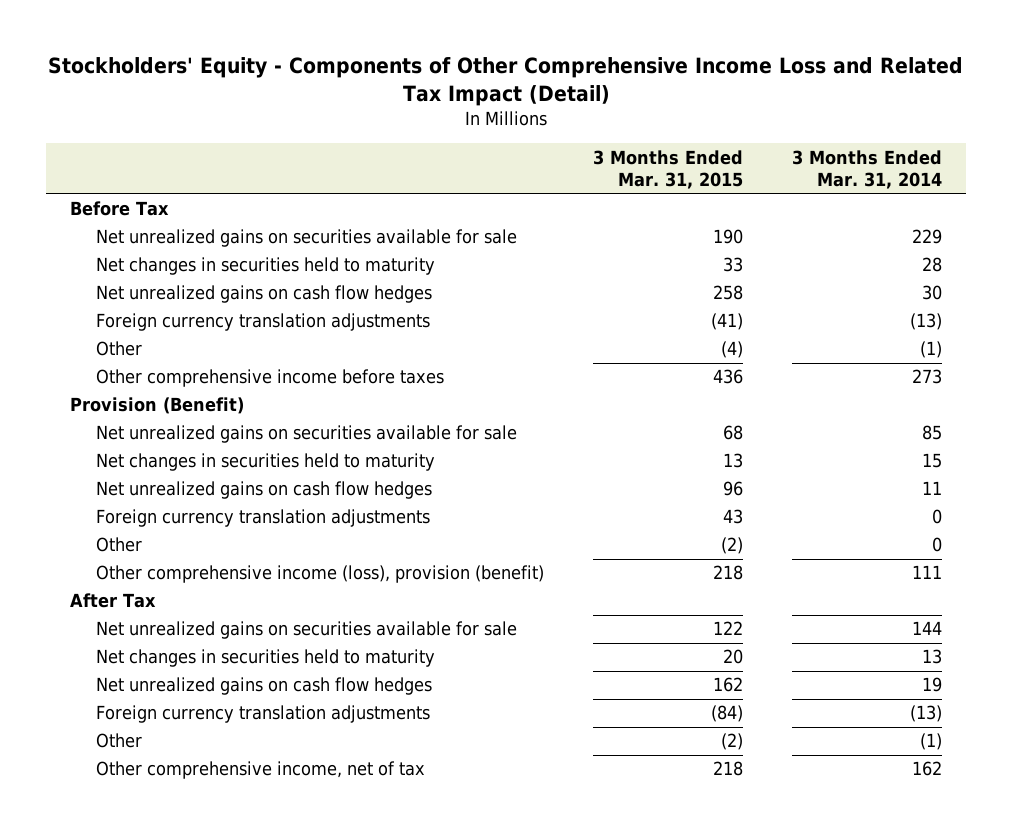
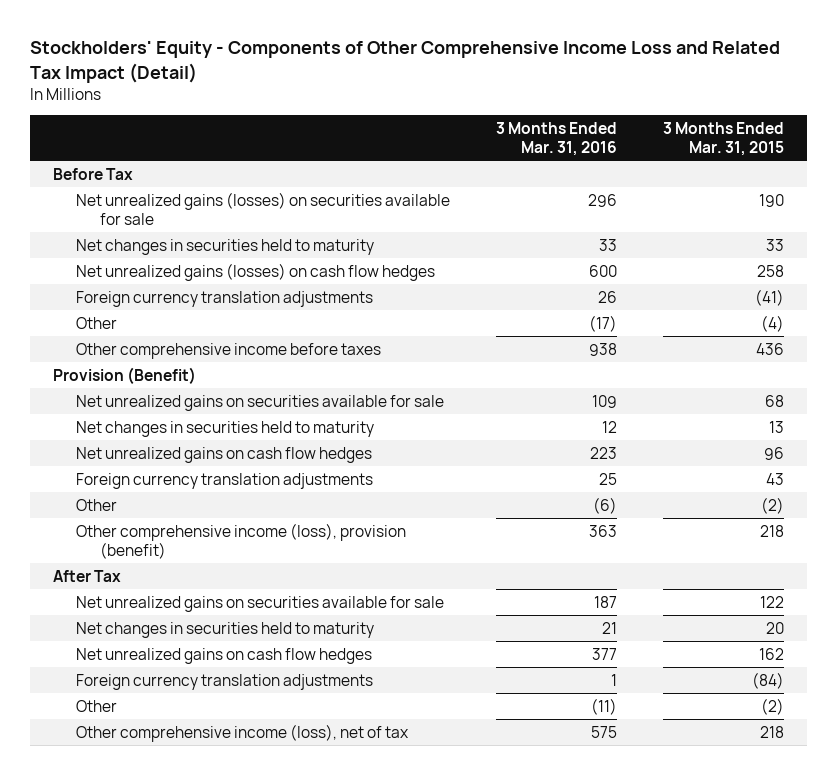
- | 3 Months Ended Mar. 31, 2015 | 3 Months Ended Mar. 31, 2014
+ | 3 Months Ended Mar. 31, 2016 | 3 Months Ended Mar. 31, 2015
- Net unrealized gains on securities available for sale | 190 | 229
+ Net unrealized gains (losses) on securities available for sale | 296 | 190
- Net unrealized gains on cash flow hedges | 258 | 30
+ Net unrealized gains (losses) on cash flow hedges | 600 | 258
- Other comprehensive income, net of tax | 218 | 162
+ Other comprehensive income (loss), net of tax | 575 | 218

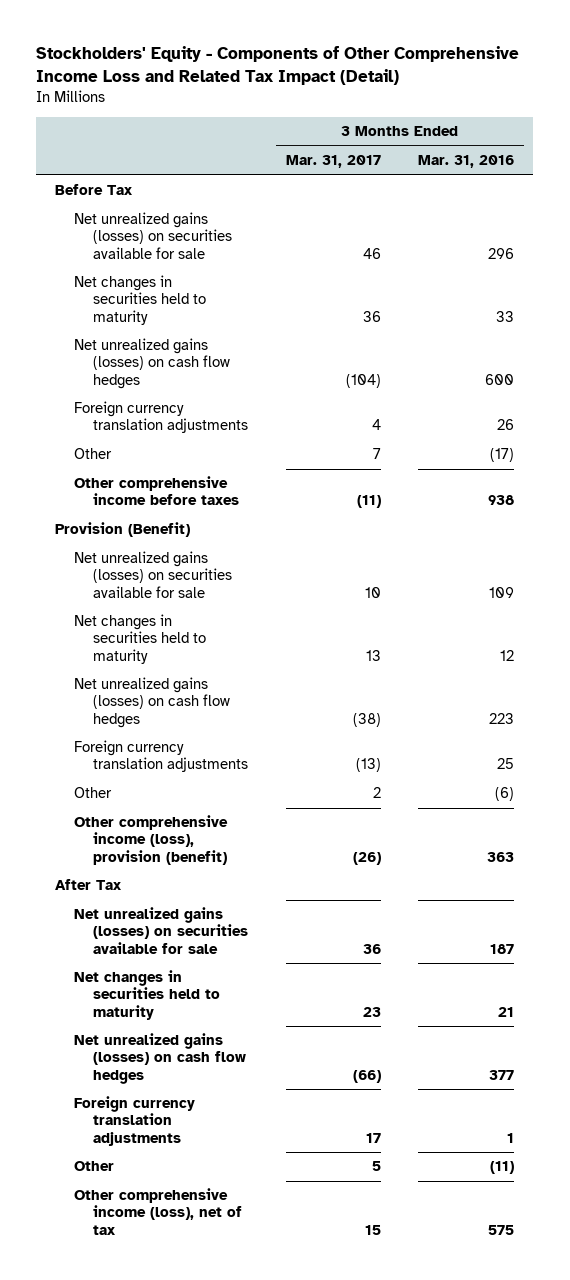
- | 3 Months Ended Mar. 31, 2016 | 3 Months Ended Mar. 31, 2015
+ | 3 Months Ended Mar. 31, 2017 | 3 Months Ended Mar. 31, 2016
- Net unrealized gains on securities available for sale | 109 | 68
+ Net unrealized gains (losses) on securities available for sale | 10 | 109
- Net unrealized gains on cash flow hedges | 223 | 96
+ Net unrealized gains (losses) on cash flow hedges | (38) | 223
- Net unrealized gains on securities available for sale | 187 | 122
+ Net unrealized gains (losses) on securities available for sale | 36 | 187
- Net unrealized gains on cash flow hedges | 377 | 162
+ Net unrealized gains (losses) on cash flow hedges | (66) | 377

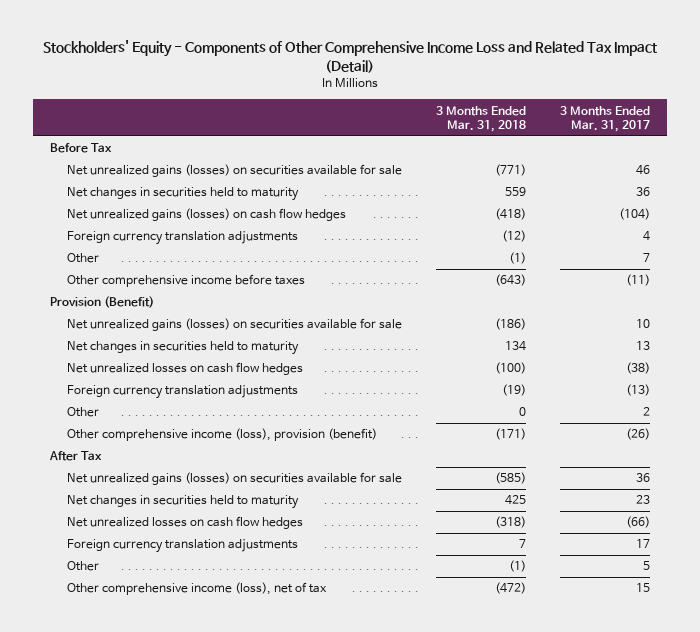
- | 3 Months Ended Mar. 31, 2017 | 3 Months Ended Mar. 31, 2016
+ | 3 Months Ended Mar. 31, 2018 | 3 Months Ended Mar. 31, 2017
- Net unrealized gains (losses) on cash flow hedges | (38) | 223
+ Net unrealized losses on cash flow hedges | (100) | (38)
- Net unrealized gains (losses) on cash flow hedges | (66) | 377
+ Net unrealized losses on cash flow hedges | (318) | (66)

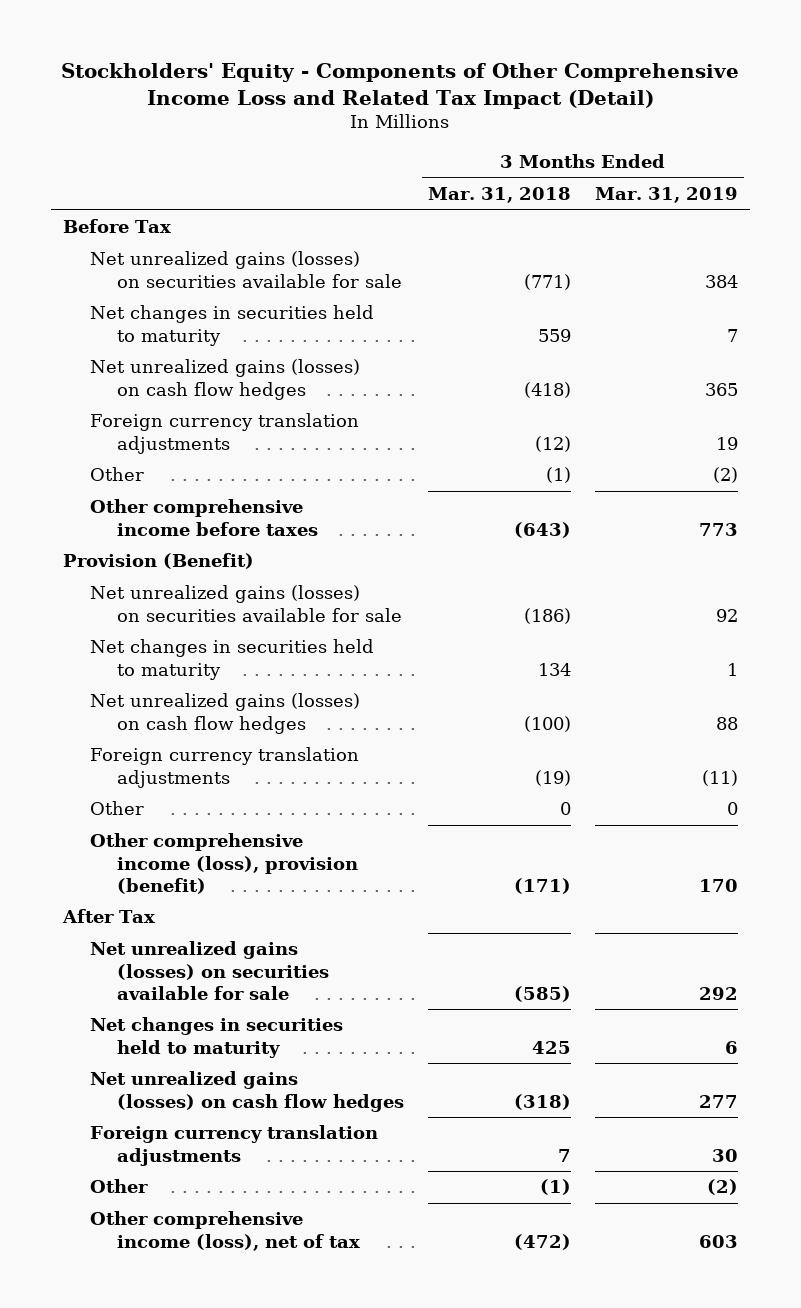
- | 3 Months Ended Mar. 31, 2018 | 3 Months Ended Mar. 31, 2017
+ | 3 Months Ended Mar. 31, 2018 | 3 Months Ended Mar. 31, 2019
- Net unrealized losses on cash flow hedges | (100) | (38)
+ Net unrealized gains (losses) on cash flow hedges | (100) | 88
- Net unrealized losses on cash flow hedges | (318) | (66)
+ Net unrealized gains (losses) on cash flow hedges | (318) | 277

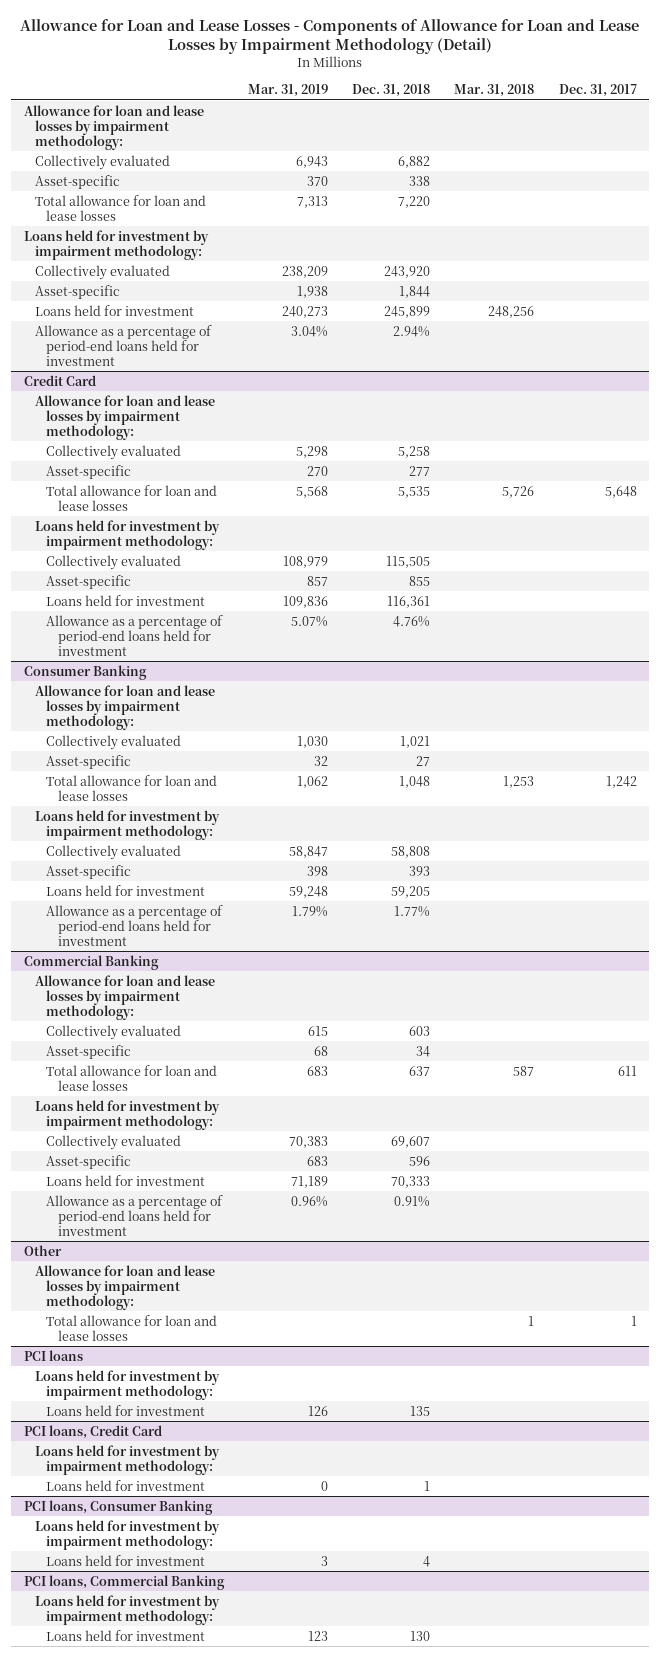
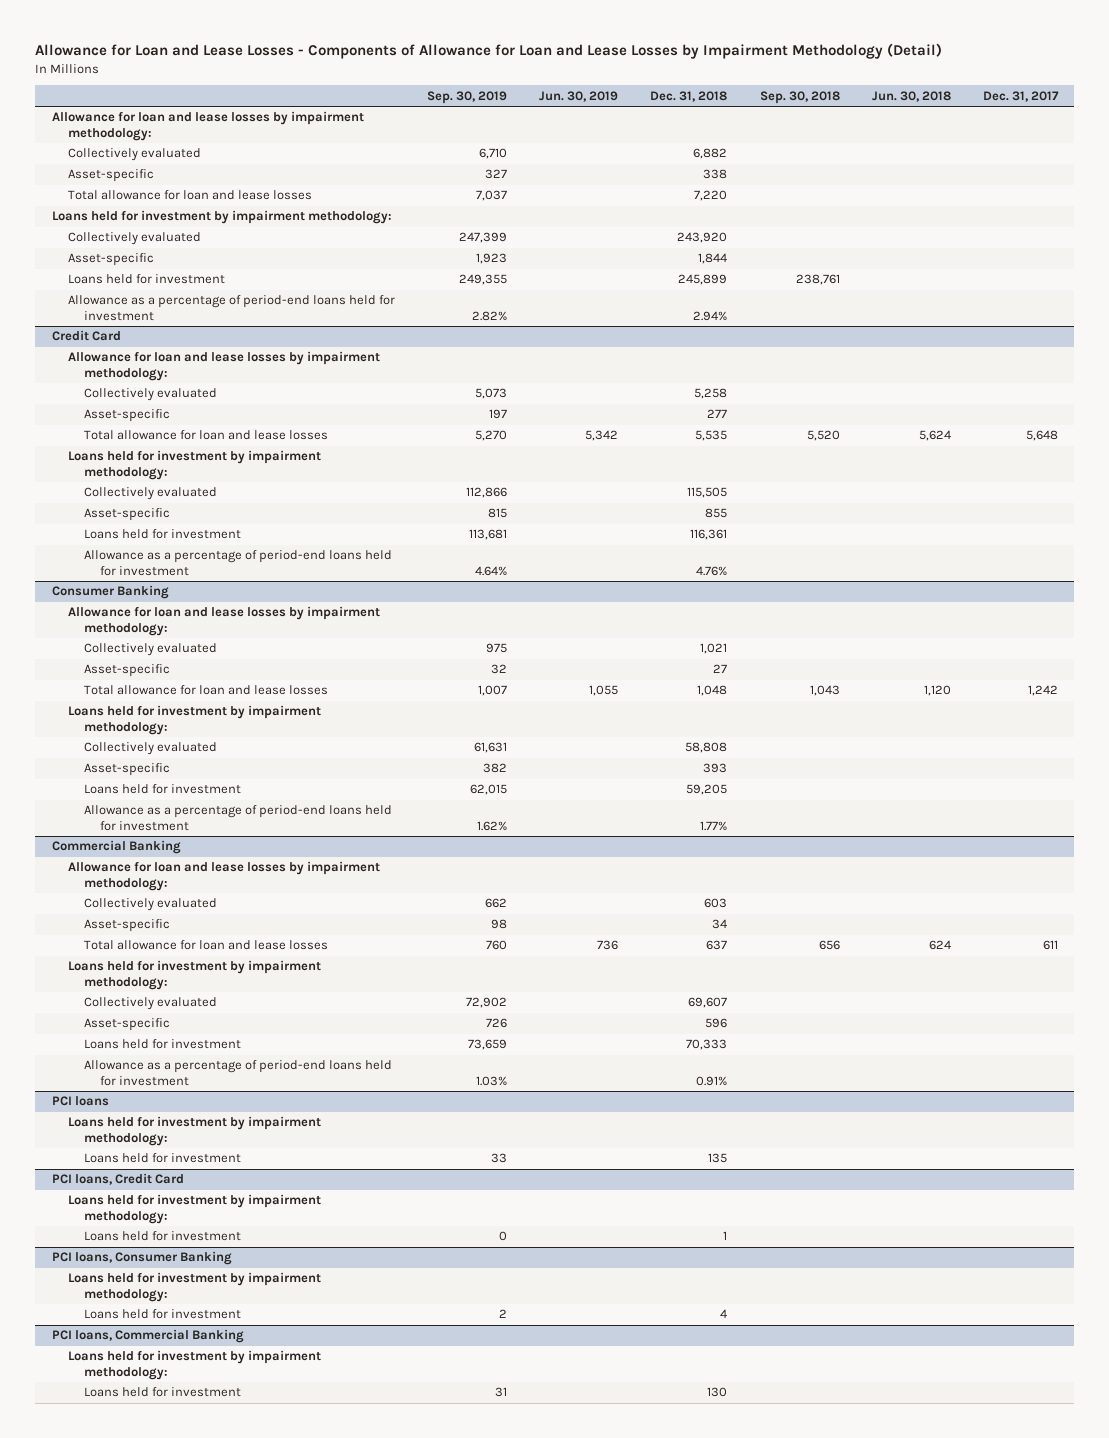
- | Mar. 31, 2019 | Dec. 31, 2018 | Mar. 31, 2018 | Dec. 31, 2017
+ | Sep. 30, 2019 | Jun. 30, 2019 | Dec. 31, 2018 | Sep. 30, 2018 | Jun. 30, 2018 | Dec. 31, 2017
- Other
- Allowance for loan and lease losses by impairment methodology:
- Total allowance for loan and lease losses | | | 1 | 1

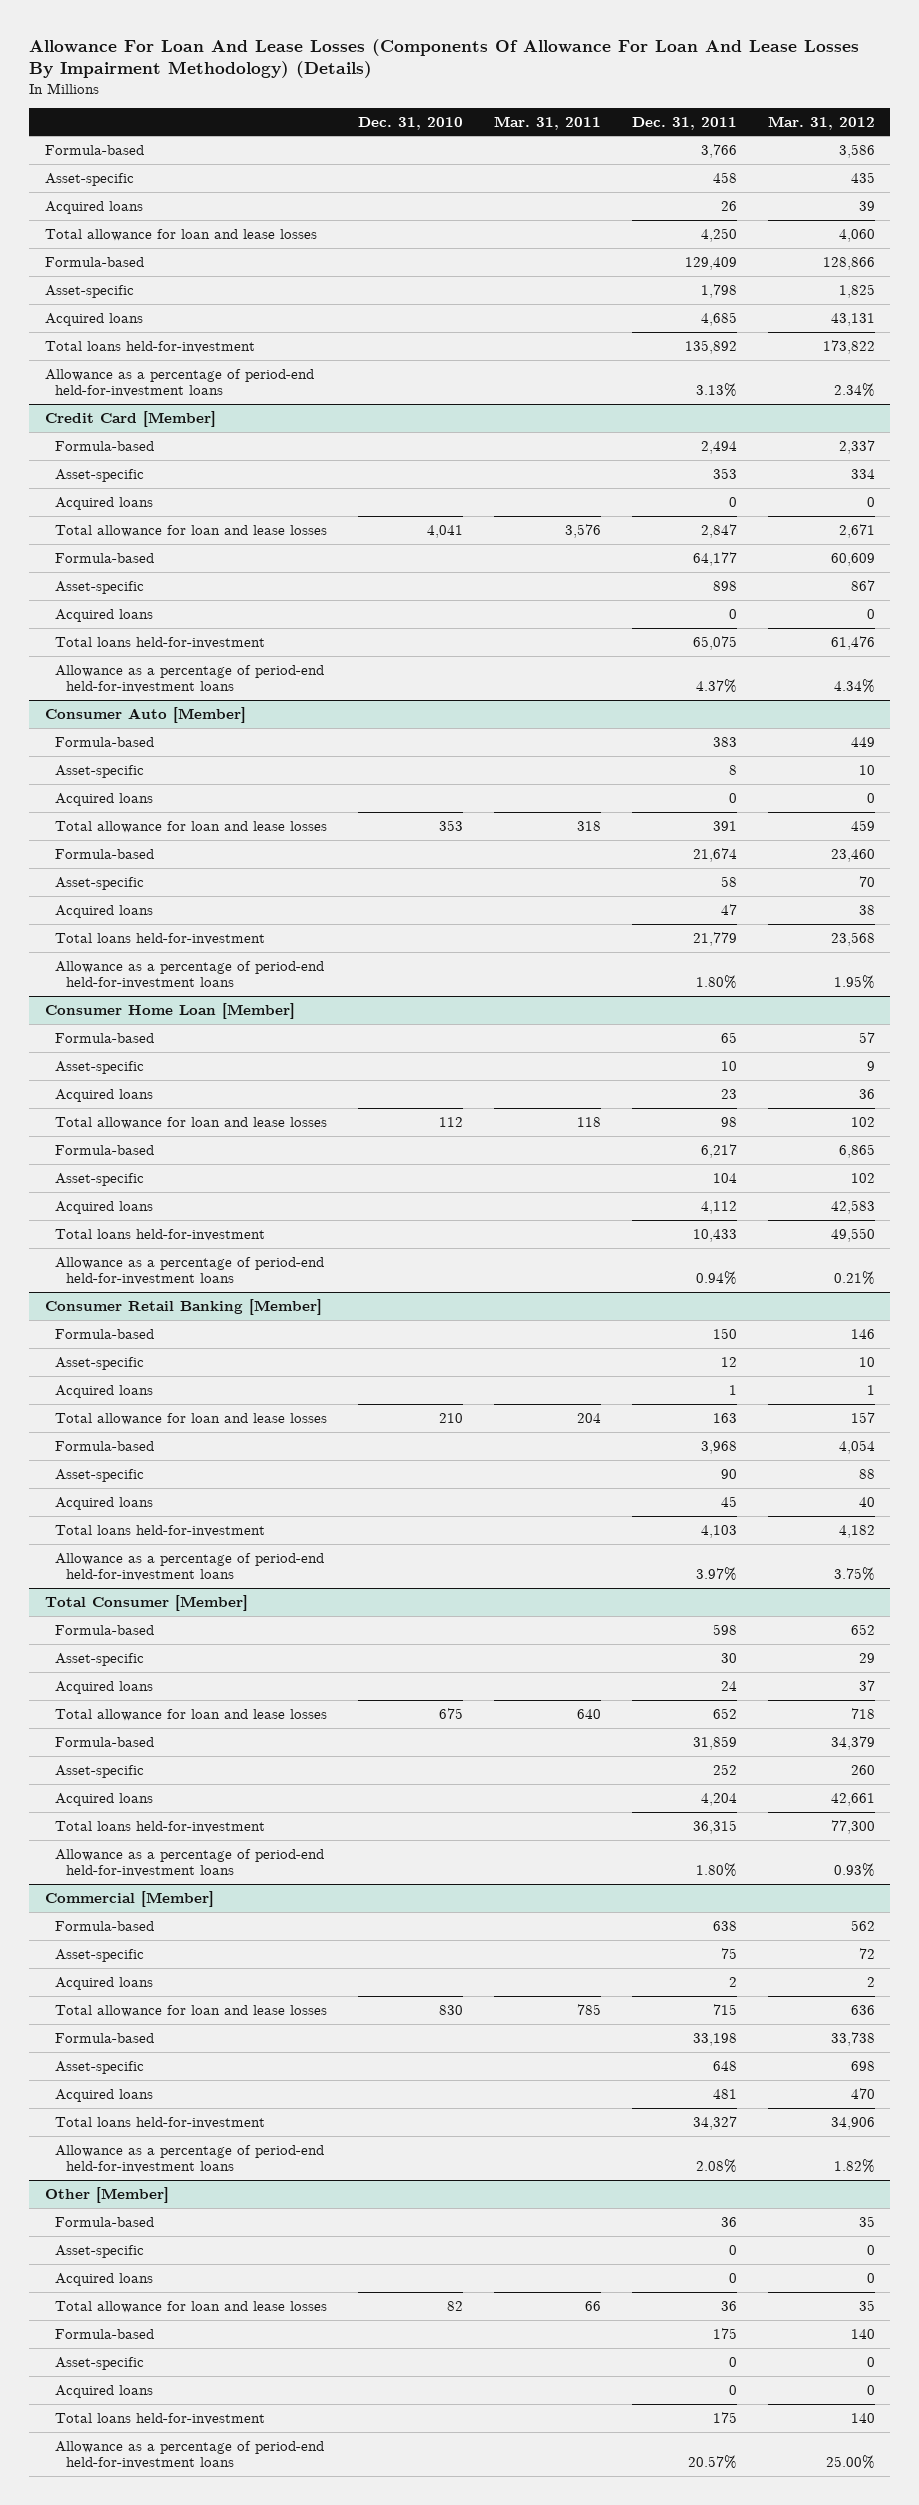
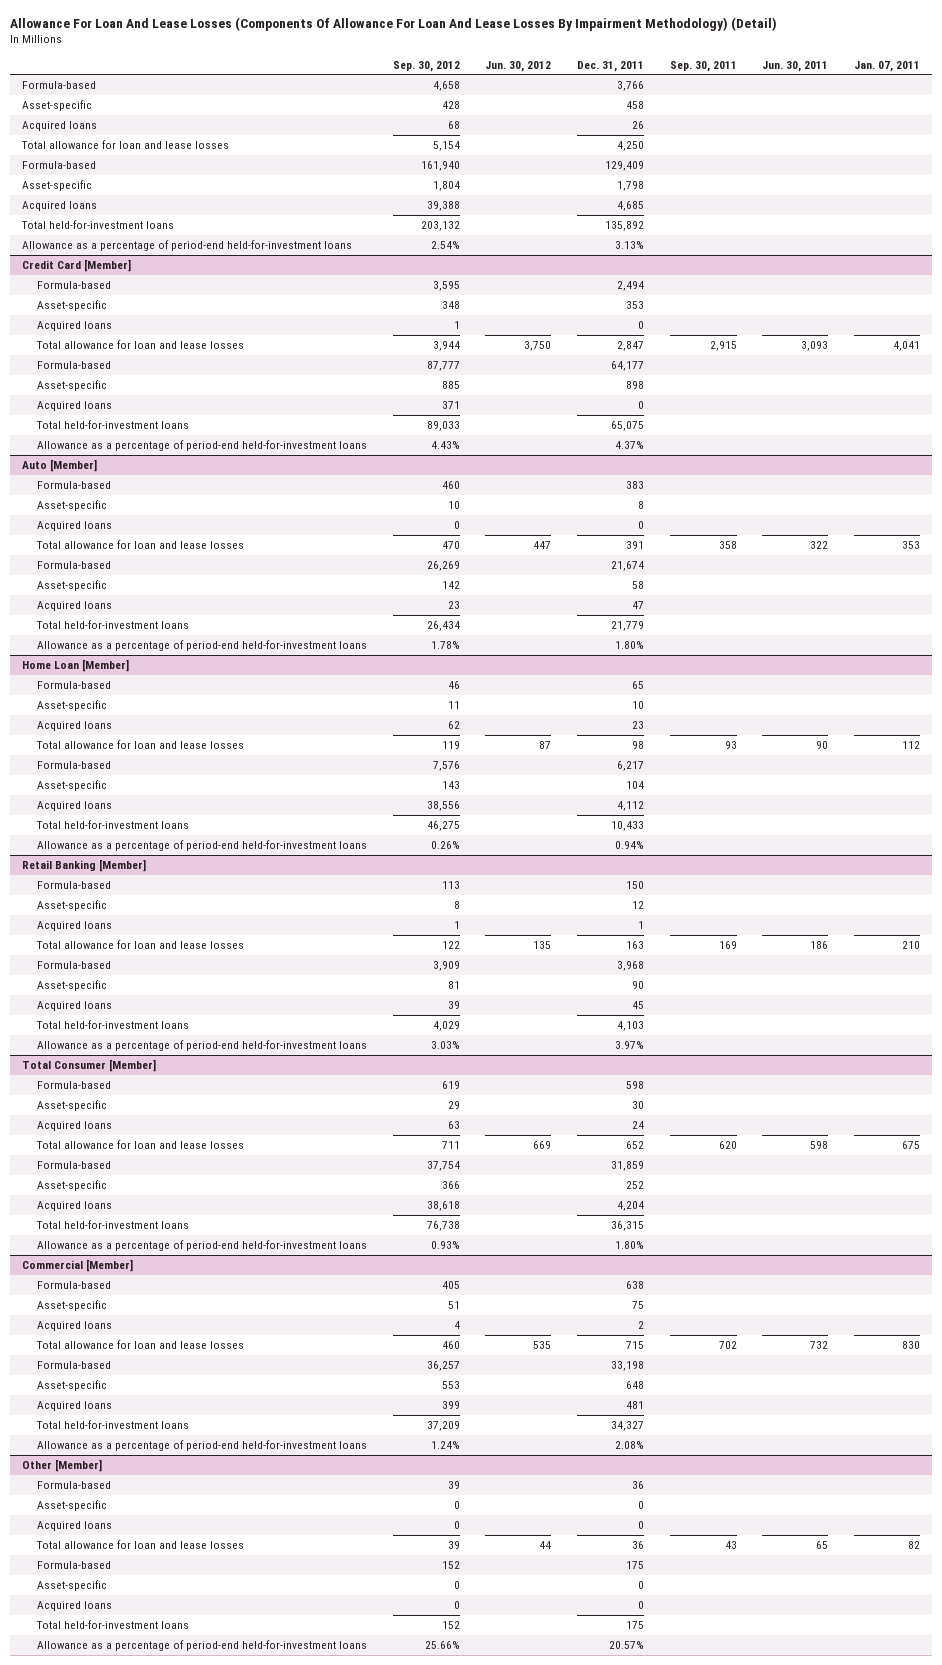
- Allowance For Loan And Lease Losses (Components Of Allowance For Loan And Lease Losses By Impairment Methodology) (Details)
+ Allowance For Loan And Lease Losses (Components Of Allowance For Loan And Lease Losses By Impairment Methodology) (Detail)
- | Dec. 31, 2010 | Mar. 31, 2011 | Dec. 31, 2011 | Mar. 31, 2012
+ | Sep. 30, 2012 | Jun. 30, 2012 | Dec. 31, 2011 | Sep. 30, 2011 | Jun. 30, 2011 | Jan. 07, 2011
- Total loans held-for-investment | | | 135,892 | 173,822
+ Total held-for-investment loans | 203,132 | | 135,892 | | |
@ Credit Card [Member]
- Total loans held-for-investment | | | 65,075 | 61,476
+ Total held-for-investment loans | 89,033 | | 65,075 | | |
- Consumer Auto [Member]
+ Auto [Member]
- Total loans held-for-investment | | | 21,779 | 23,568
+ Total held-for-investment loans | 26,434 | | 21,779 | | |
- Consumer Home Loan [Member]
+ Home Loan [Member]
- Total loans held-for-investment | | | 10,433 | 49,550
+ Total held-for-investment loans | 46,275 | | 10,433 | | |
- Consumer Retail Banking [Member]
+ Retail Banking [Member]
- Total loans held-for-investment | | | 4,103 | 4,182
+ Total held-for-investment loans | 4,029 | | 4,103 | | |
@ Total Consumer [Member]
- Total loans held-for-investment | | | 36,315 | 77,300
+ Total held-for-investment loans | 76,738 | | 36,315 | | |
@ Commercial [Member]
- Total loans held-for-investment | | | 34,327 | 34,906
+ Total held-for-investment loans | 37,209 | | 34,327 | | |
@ Other [Member]
- Total loans held-for-investment | | | 175 | 140
+ Total held-for-investment loans | 152 | | 175 | | |

